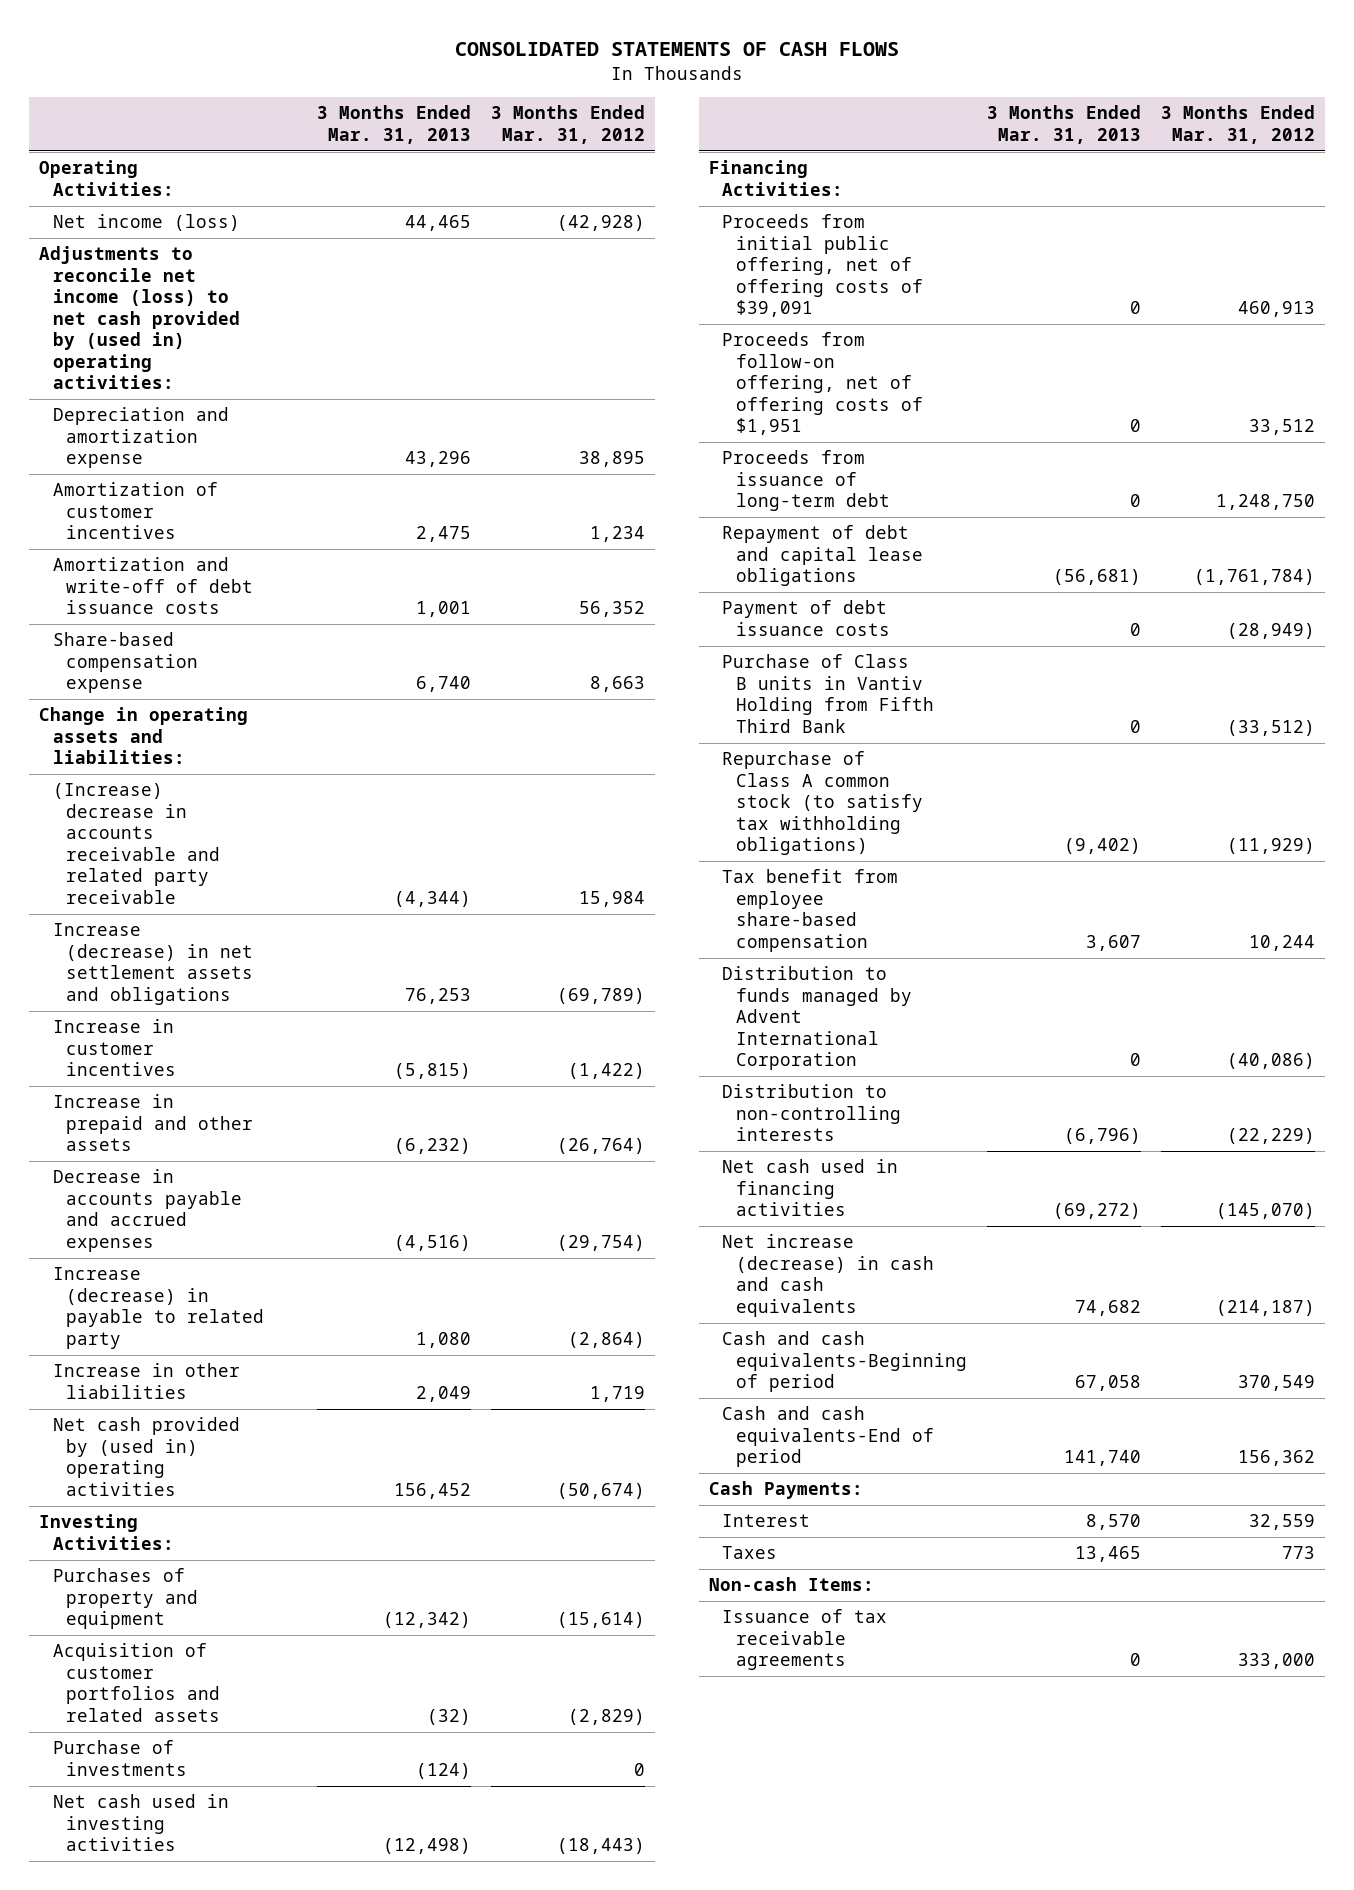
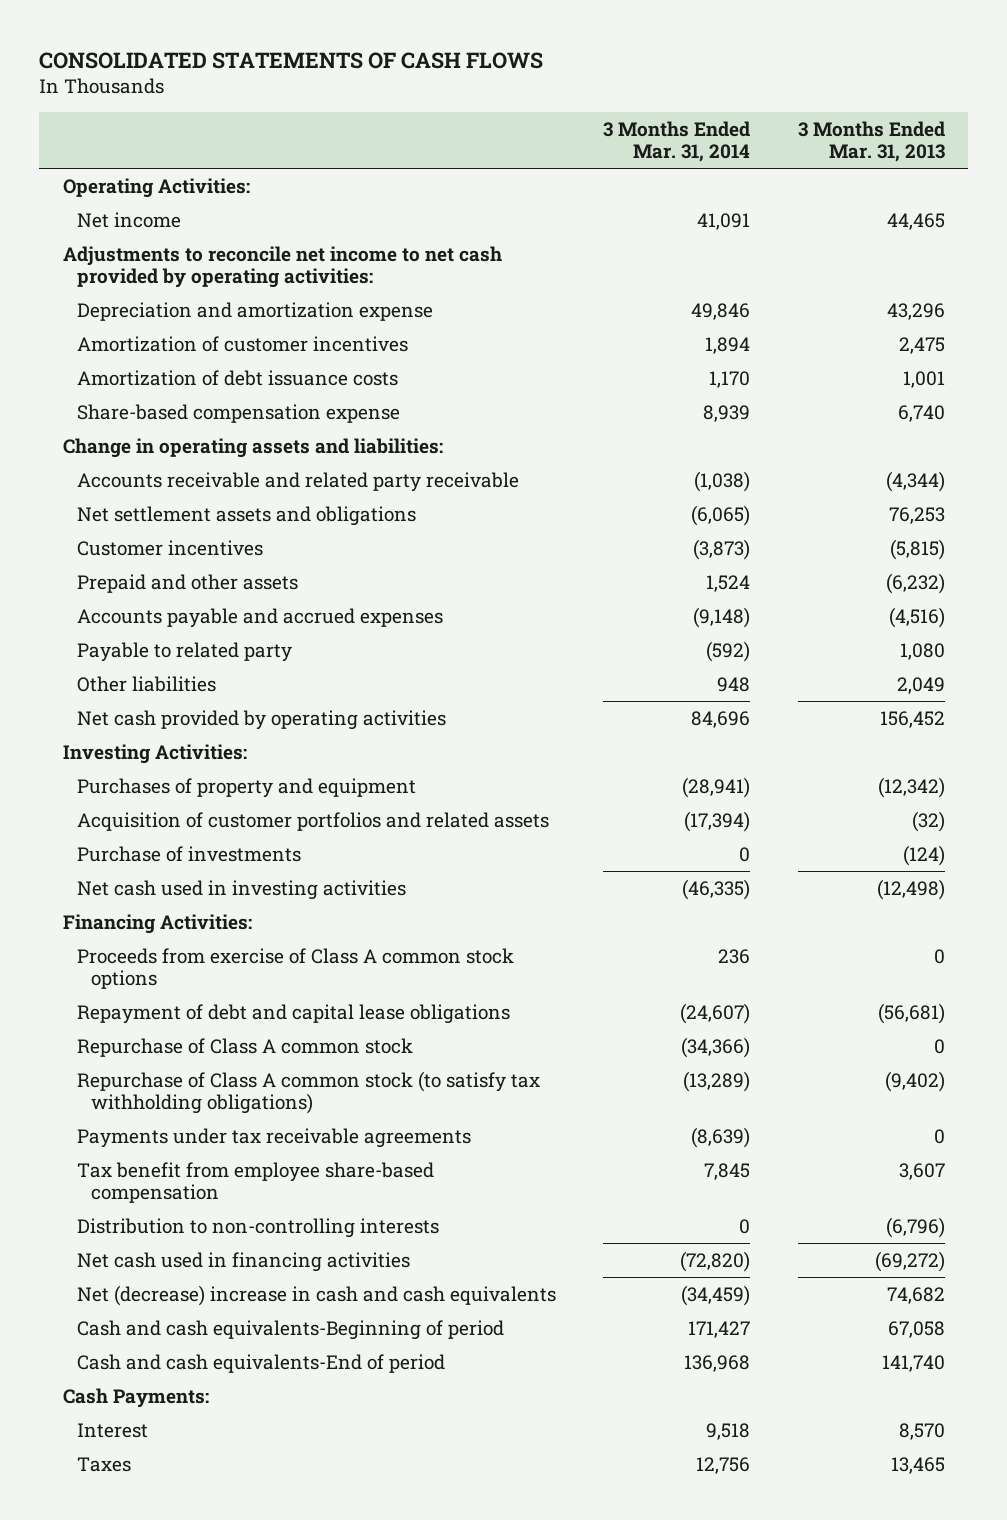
- | 3 Months Ended Mar. 31, 2013 | 3 Months Ended Mar. 31, 2012
+ | 3 Months Ended Mar. 31, 2014 | 3 Months Ended Mar. 31, 2013
- Net income (loss) | 44,465 | (42,928)
- Adjustments to reconcile net income (loss) to net cash provided by (used in) operating activities:
+ Net income | 41,091 | 44,465
+ Adjustments to reconcile net income to net cash provided by operating activities:
- Amortization and write-off of debt issuance costs | 1,001 | 56,352
+ Amortization of debt issuance costs | 1,170 | 1,001
- (Increase) decrease in accounts receivable and related party receivable | (4,344) | 15,984
- Increase (decrease) in net settlement assets and obligations | 76,253 | (69,789)
- Increase in customer incentives | (5,815) | (1,422)
- Increase in prepaid and other assets | (6,232) | (26,764)
- Decrease in accounts payable and accrued expenses | (4,516) | (29,754)
- Increase (decrease) in payable to related party | 1,080 | (2,864)
- Increase in other liabilities | 2,049 | 1,719
- Net cash provided by (used in) operating activities | 156,452 | (50,674)
+ Accounts receivable and related party receivable | (1,038) | (4,344)
+ Net settlement assets and obligations | (6,065) | 76,253
+ Customer incentives | (3,873) | (5,815)
+ Prepaid and other assets | 1,524 | (6,232)
+ Accounts payable and accrued expenses | (9,148) | (4,516)
+ Payable to related party | (592) | 1,080
+ Other liabilities | 948 | 2,049
+ Net cash provided by operating activities | 84,696 | 156,452
- Proceeds from initial public offering, net of offering costs of $39,091 | 0 | 460,913
- Proceeds from follow-on offering, net of offering costs of $1,951 | 0 | 33,512
- Proceeds from issuance of long-term debt | 0 | 1,248,750
+ Proceeds from exercise of Class A common stock options | 236 | 0
- Payment of debt issuance costs | 0 | (28,949)
- Purchase of Class B units in Vantiv Holding from Fifth Third Bank | 0 | (33,512)
+ Repurchase of Class A common stock | (34,366) | 0
+ Payments under tax receivable agreements | (8,639) | 0
- Distribution to funds managed by Advent International Corporation | 0 | (40,086)
- Net increase (decrease) in cash and cash equivalents | 74,682 | (214,187)
+ Net (decrease) increase in cash and cash equivalents | (34,459) | 74,682
- Non-cash Items:
- Issuance of tax receivable agreements | 0 | 333,000

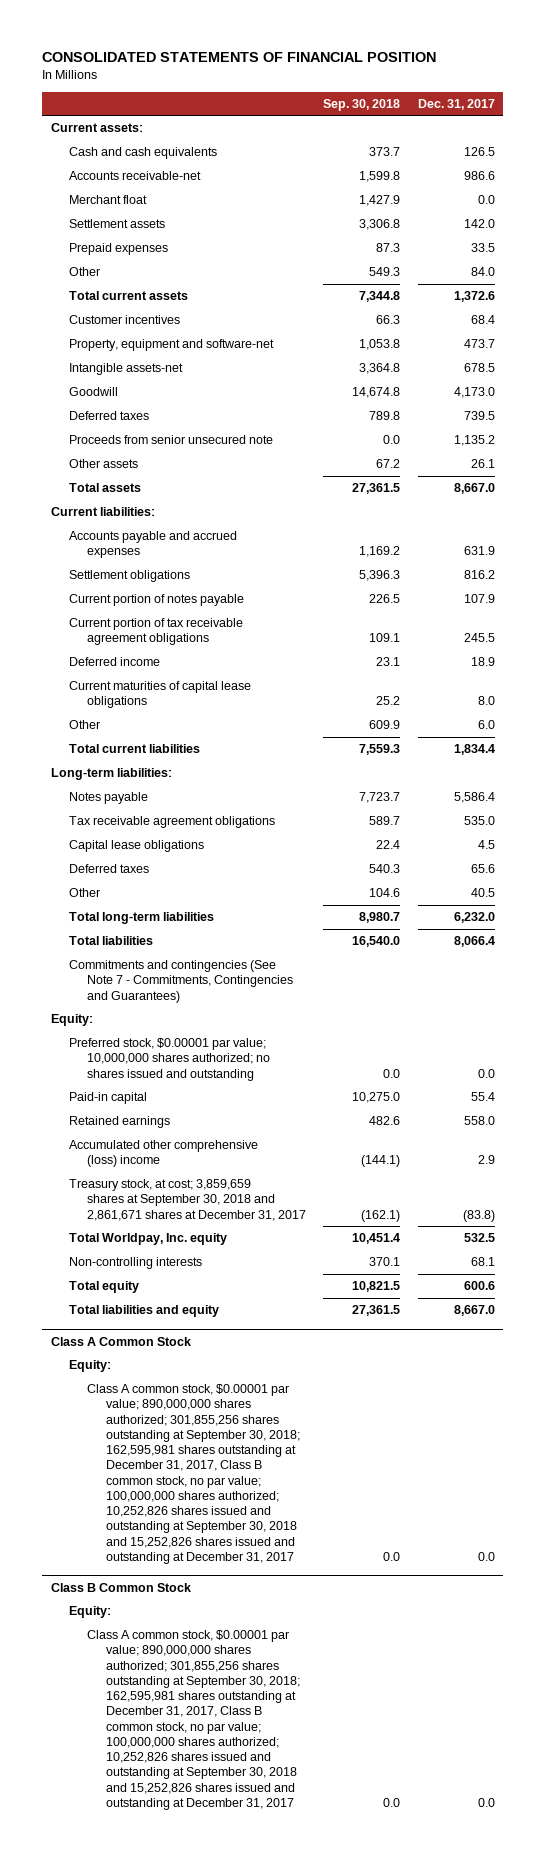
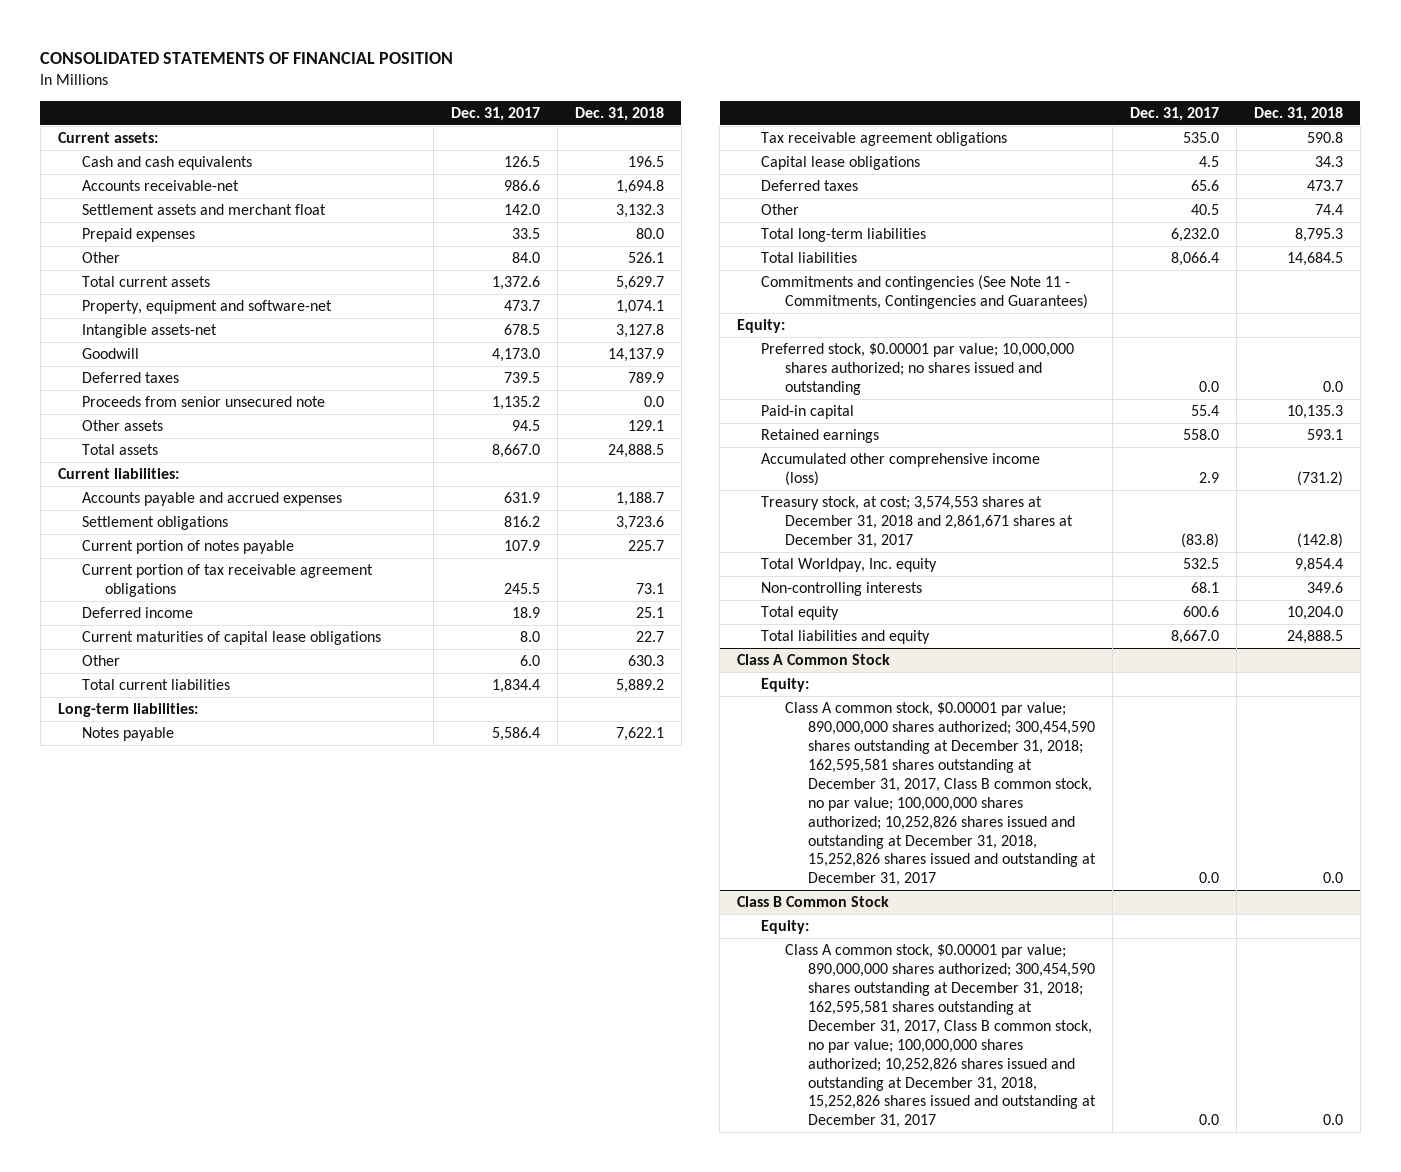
- | Sep. 30, 2018 | Dec. 31, 2017
+ | Dec. 31, 2017 | Dec. 31, 2018
- Merchant float | 1,427.9 | 0.0
- Settlement assets | 3,306.8 | 142.0
+ Settlement assets and merchant float | 142.0 | 3,132.3
- Customer incentives | 66.3 | 68.4
- Other assets | 67.2 | 26.1
+ Other assets | 94.5 | 129.1
- Commitments and contingencies (See Note 7 - Commitments, Contingencies and Guarantees)
+ Commitments and contingencies (See Note 11 - Commitments, Contingencies and Guarantees)
- Accumulated other comprehensive (loss) income | (144.1) | 2.9
- Treasury stock, at cost; 3,859,659 shares at September 30, 2018 and 2,861,671 shares at December 31, 2017 | (162.1) | (83.8)
+ Accumulated other comprehensive income (loss) | 2.9 | (731.2)
+ Treasury stock, at cost; 3,574,553 shares at December 31, 2018 and 2,861,671 shares at December 31, 2017 | (83.8) | (142.8)
@ Class A Common Stock
- Class A common stock, $0.00001 par value; 890,000,000 shares authorized; 301,855,256 shares outstanding at September 30, 2018; 162,595,981 shares outstanding at December 31, 2017, Class B common stock, no par value; 100,000,000 shares authorized; 10,252,826 shares issued and outstanding at September 30, 2018 and 15,252,826 shares issued and outstanding at December 31, 2017 | 0.0 | 0.0
+ Class A common stock, $0.00001 par value; 890,000,000 shares authorized; 300,454,590 shares outstanding at December 31, 2018; 162,595,581 shares outstanding at December 31, 2017, Class B common stock, no par value; 100,000,000 shares authorized; 10,252,826 shares issued and outstanding at December 31, 2018, 15,252,826 shares issued and outstanding at December 31, 2017 | 0.0 | 0.0
@ Class B Common Stock
- Class A common stock, $0.00001 par value; 890,000,000 shares authorized; 301,855,256 shares outstanding at September 30, 2018; 162,595,981 shares outstanding at December 31, 2017, Class B common stock, no par value; 100,000,000 shares authorized; 10,252,826 shares issued and outstanding at September 30, 2018 and 15,252,826 shares issued and outstanding at December 31, 2017 | 0.0 | 0.0
+ Class A common stock, $0.00001 par value; 890,000,000 shares authorized; 300,454,590 shares outstanding at December 31, 2018; 162,595,581 shares outstanding at December 31, 2017, Class B common stock, no par value; 100,000,000 shares authorized; 10,252,826 shares issued and outstanding at December 31, 2018, 15,252,826 shares issued and outstanding at December 31, 2017 | 0.0 | 0.0

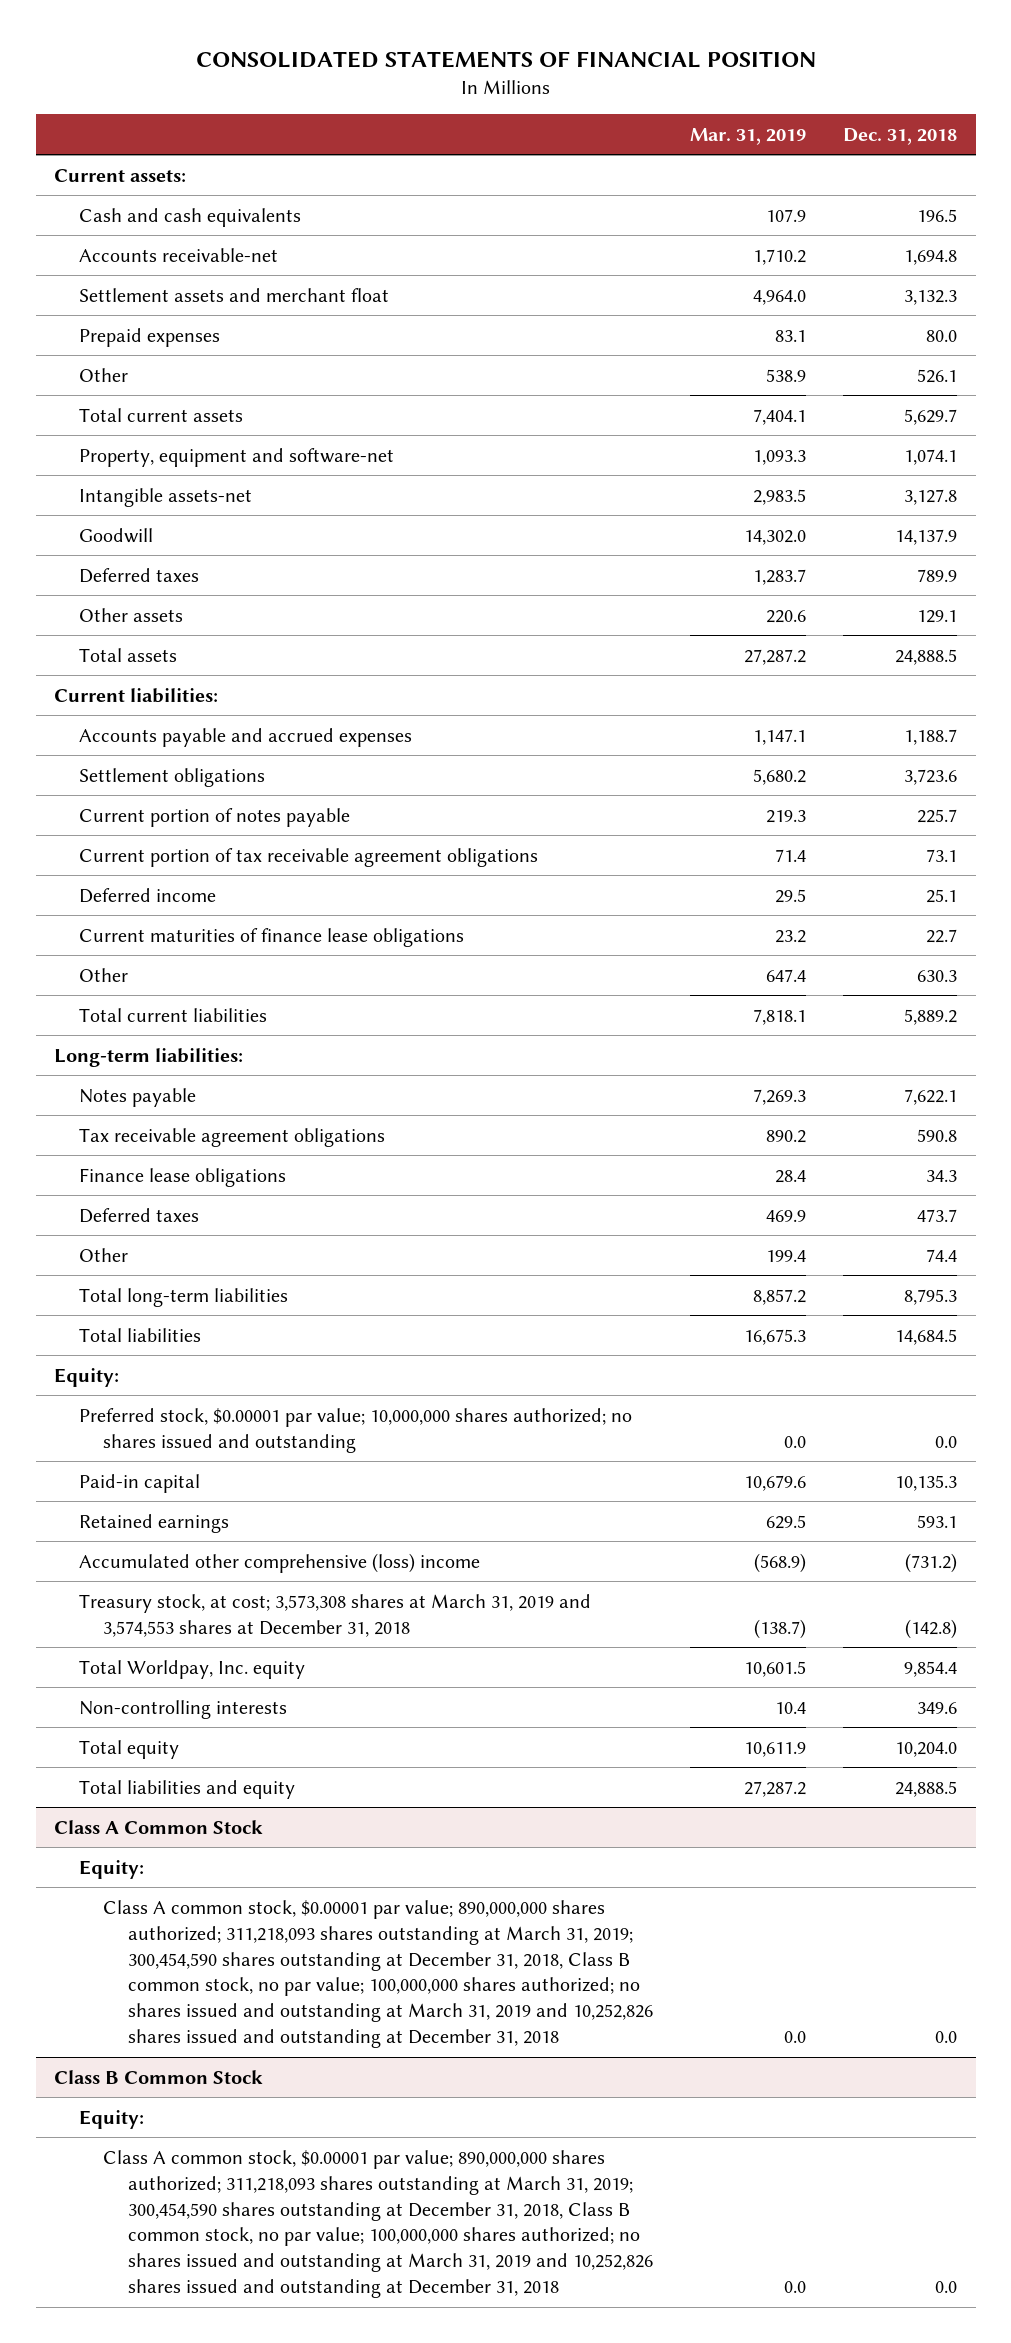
- | Dec. 31, 2017 | Dec. 31, 2018
+ | Mar. 31, 2019 | Dec. 31, 2018
- Proceeds from senior unsecured note | 1,135.2 | 0.0
- Current maturities of capital lease obligations | 8.0 | 22.7
+ Current maturities of finance lease obligations | 23.2 | 22.7
- Capital lease obligations | 4.5 | 34.3
+ Finance lease obligations | 28.4 | 34.3
- Commitments and contingencies (See Note 11 - Commitments, Contingencies and Guarantees)
- Accumulated other comprehensive income (loss) | 2.9 | (731.2)
- Treasury stock, at cost; 3,574,553 shares at December 31, 2018 and 2,861,671 shares at December 31, 2017 | (83.8) | (142.8)
+ Accumulated other comprehensive (loss) income | (568.9) | (731.2)
+ Treasury stock, at cost; 3,573,308 shares at March 31, 2019 and 3,574,553 shares at December 31, 2018 | (138.7) | (142.8)
@ Class A Common Stock
- Class A common stock, $0.00001 par value; 890,000,000 shares authorized; 300,454,590 shares outstanding at December 31, 2018; 162,595,581 shares outstanding at December 31, 2017, Class B common stock, no par value; 100,000,000 shares authorized; 10,252,826 shares issued and outstanding at December 31, 2018, 15,252,826 shares issued and outstanding at December 31, 2017 | 0.0 | 0.0
+ Class A common stock, $0.00001 par value; 890,000,000 shares authorized; 311,218,093 shares outstanding at March 31, 2019; 300,454,590 shares outstanding at December 31, 2018, Class B common stock, no par value; 100,000,000 shares authorized; no shares issued and outstanding at March 31, 2019 and 10,252,826 shares issued and outstanding at December 31, 2018 | 0.0 | 0.0
@ Class B Common Stock
- Class A common stock, $0.00001 par value; 890,000,000 shares authorized; 300,454,590 shares outstanding at December 31, 2018; 162,595,581 shares outstanding at December 31, 2017, Class B common stock, no par value; 100,000,000 shares authorized; 10,252,826 shares issued and outstanding at December 31, 2018, 15,252,826 shares issued and outstanding at December 31, 2017 | 0.0 | 0.0
+ Class A common stock, $0.00001 par value; 890,000,000 shares authorized; 311,218,093 shares outstanding at March 31, 2019; 300,454,590 shares outstanding at December 31, 2018, Class B common stock, no par value; 100,000,000 shares authorized; no shares issued and outstanding at March 31, 2019 and 10,252,826 shares issued and outstanding at December 31, 2018 | 0.0 | 0.0

